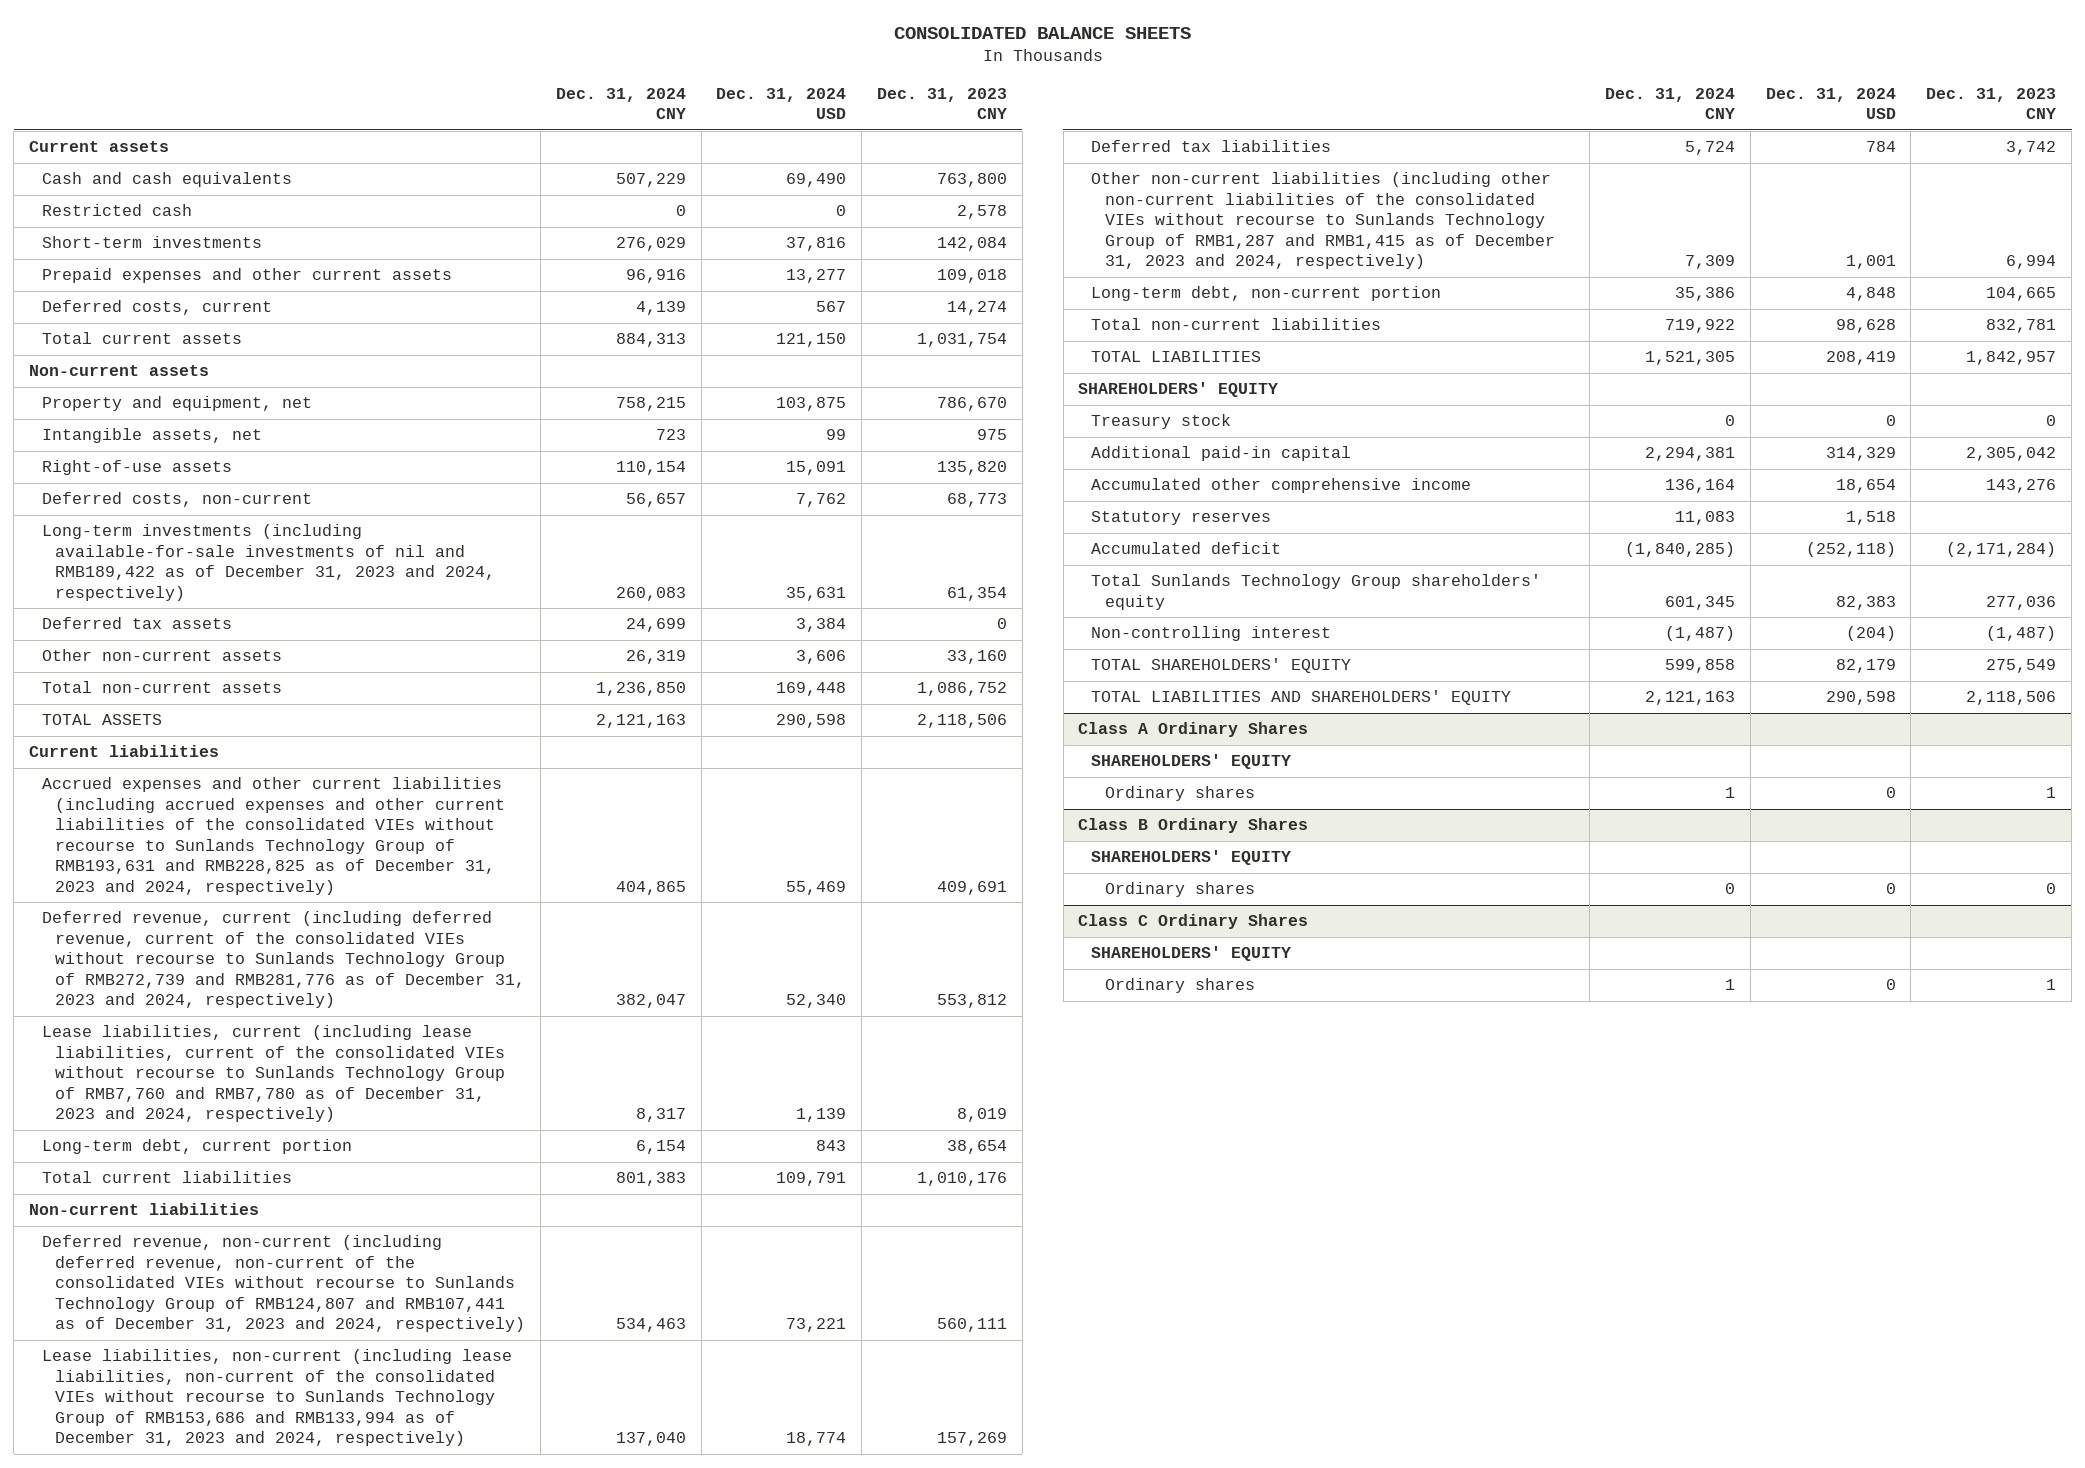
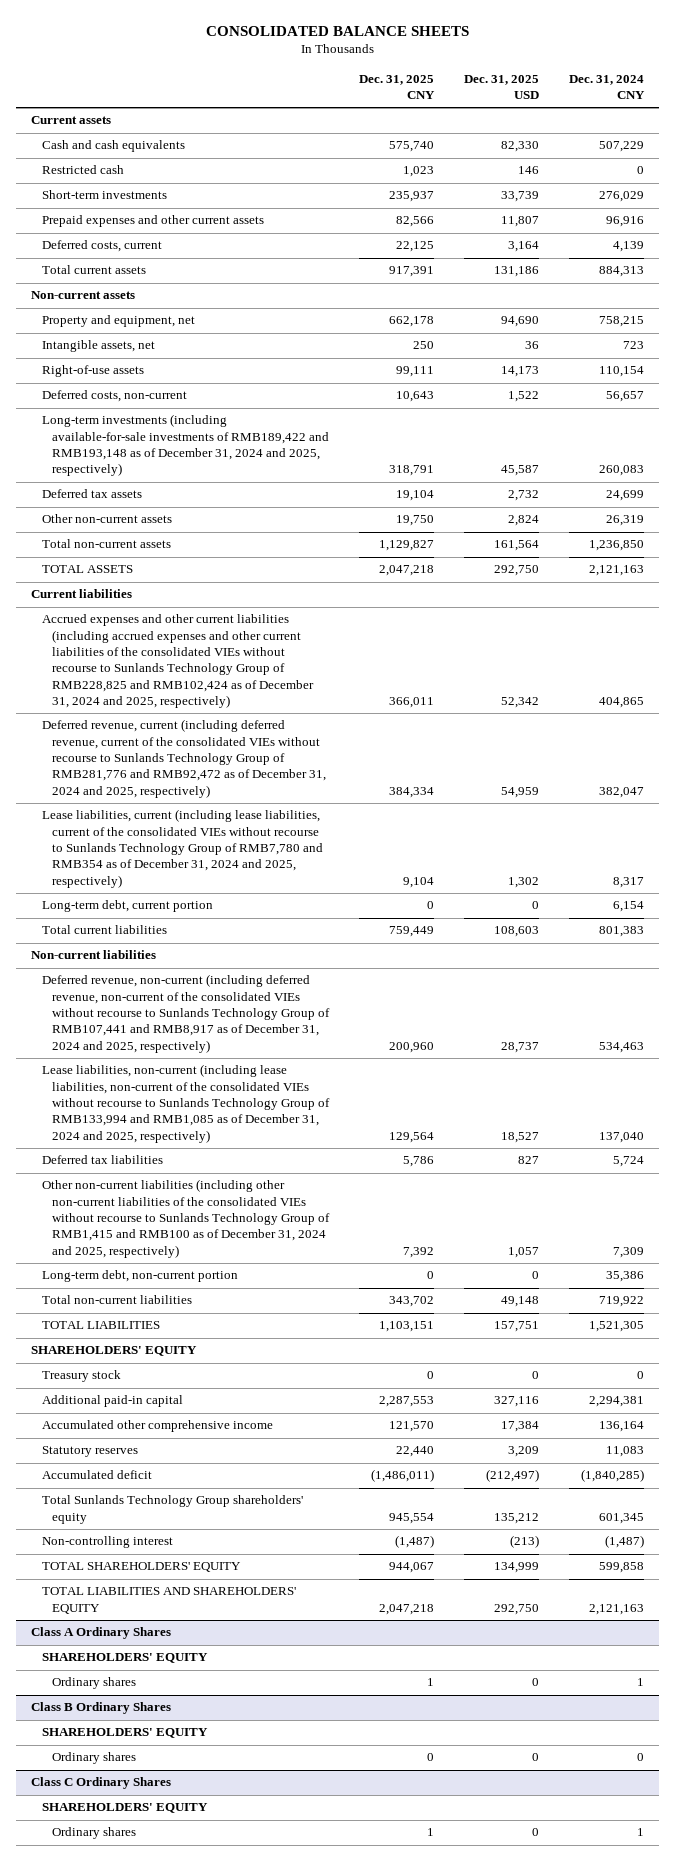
- | Dec. 31, 2024 CNY | Dec. 31, 2024 USD | Dec. 31, 2023 CNY
+ | Dec. 31, 2025 CNY | Dec. 31, 2025 USD | Dec. 31, 2024 CNY
- Long-term investments (including available-for-sale investments of nil and RMB189,422 as of December 31, 2023 and 2024, respectively) | 260,083 | 35,631 | 61,354
+ Long-term investments (including available-for-sale investments of RMB189,422 and RMB193,148 as of December 31, 2024 and 2025, respectively) | 318,791 | 45,587 | 260,083
- Accrued expenses and other current liabilities (including accrued expenses and other current liabilities of the consolidated VIEs without recourse to Sunlands Technology Group of RMB193,631 and RMB228,825 as of December 31, 2023 and 2024, respectively) | 404,865 | 55,469 | 409,691
- Deferred revenue, current (including deferred revenue, current of the consolidated VIEs without recourse to Sunlands Technology Group of RMB272,739 and RMB281,776 as of December 31, 2023 and 2024, respectively) | 382,047 | 52,340 | 553,812
- Lease liabilities, current (including lease liabilities, current of the consolidated VIEs without recourse to Sunlands Technology Group of RMB7,760 and RMB7,780 as of December 31, 2023 and 2024, respectively) | 8,317 | 1,139 | 8,019
+ Accrued expenses and other current liabilities (including accrued expenses and other current liabilities of the consolidated VIEs without recourse to Sunlands Technology Group of RMB228,825 and RMB102,424 as of December 31, 2024 and 2025, respectively) | 366,011 | 52,342 | 404,865
+ Deferred revenue, current (including deferred revenue, current of the consolidated VIEs without recourse to Sunlands Technology Group of RMB281,776 and RMB92,472 as of December 31, 2024 and 2025, respectively) | 384,334 | 54,959 | 382,047
+ Lease liabilities, current (including lease liabilities, current of the consolidated VIEs without recourse to Sunlands Technology Group of RMB7,780 and RMB354 as of December 31, 2024 and 2025, respectively) | 9,104 | 1,302 | 8,317
- Deferred revenue, non-current (including deferred revenue, non-current of the consolidated VIEs without recourse to Sunlands Technology Group of RMB124,807 and RMB107,441 as of December 31, 2023 and 2024, respectively) | 534,463 | 73,221 | 560,111
- Lease liabilities, non-current (including lease liabilities, non-current of the consolidated VIEs without recourse to Sunlands Technology Group of RMB153,686 and RMB133,994 as of December 31, 2023 and 2024, respectively) | 137,040 | 18,774 | 157,269
+ Deferred revenue, non-current (including deferred revenue, non-current of the consolidated VIEs without recourse to Sunlands Technology Group of RMB107,441 and RMB8,917 as of December 31, 2024 and 2025, respectively) | 200,960 | 28,737 | 534,463
+ Lease liabilities, non-current (including lease liabilities, non-current of the consolidated VIEs without recourse to Sunlands Technology Group of RMB133,994 and RMB1,085 as of December 31, 2024 and 2025, respectively) | 129,564 | 18,527 | 137,040
- Other non-current liabilities (including other non-current liabilities of the consolidated VIEs without recourse to Sunlands Technology Group of RMB1,287 and RMB1,415 as of December 31, 2023 and 2024, respectively) | 7,309 | 1,001 | 6,994
+ Other non-current liabilities (including other non-current liabilities of the consolidated VIEs without recourse to Sunlands Technology Group of RMB1,415 and RMB100 as of December 31, 2024 and 2025, respectively) | 7,392 | 1,057 | 7,309

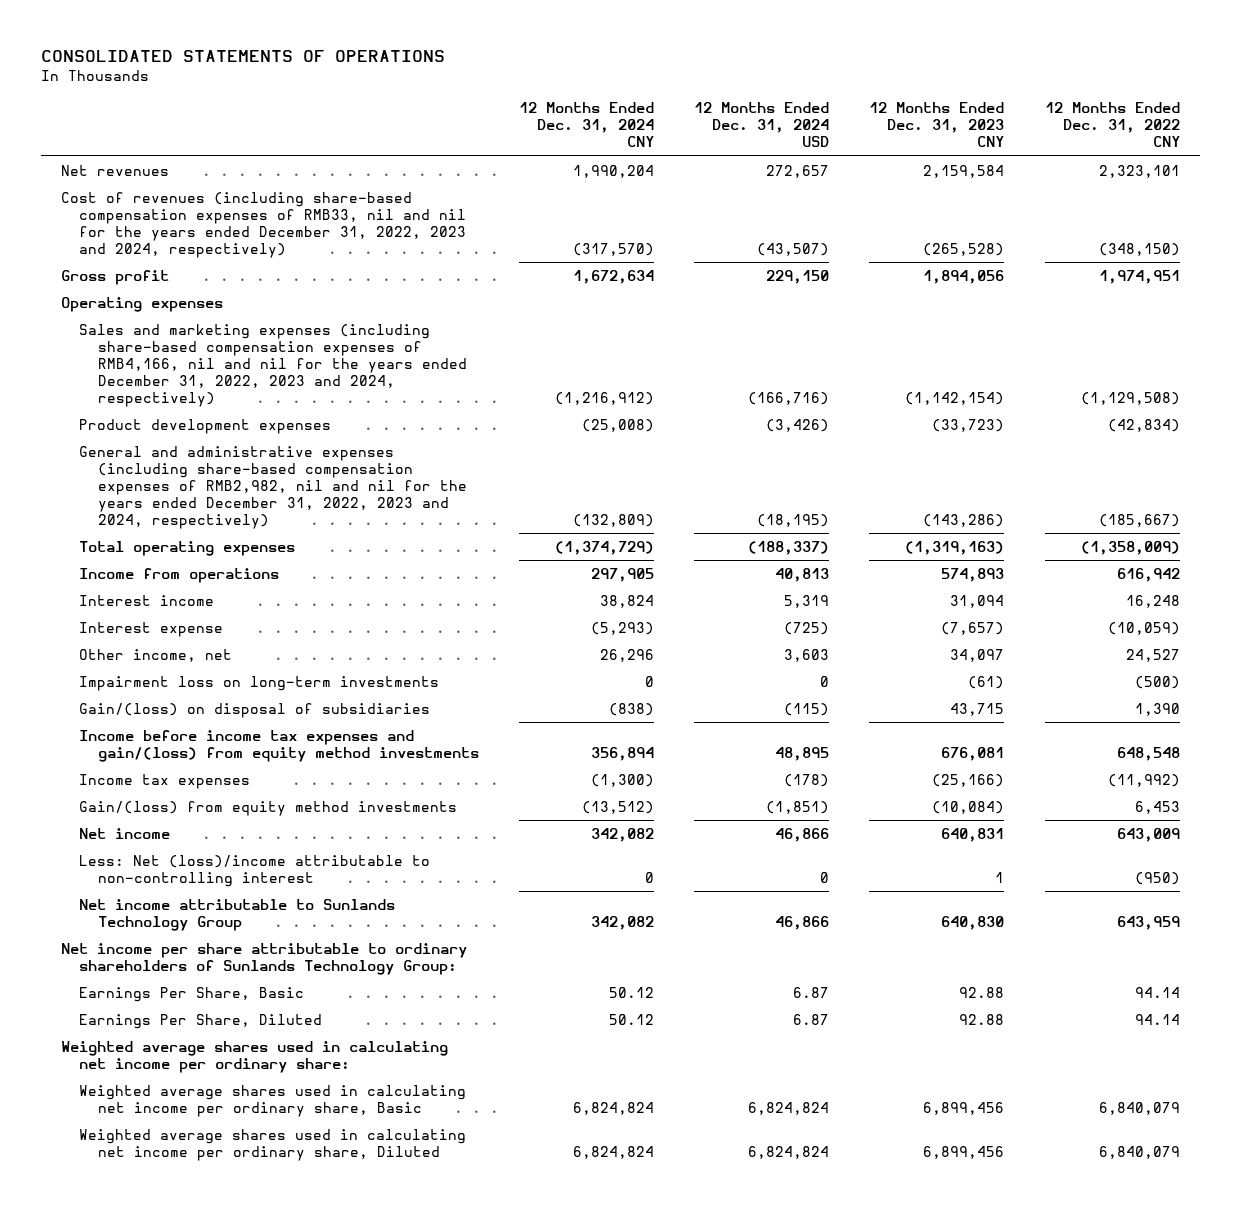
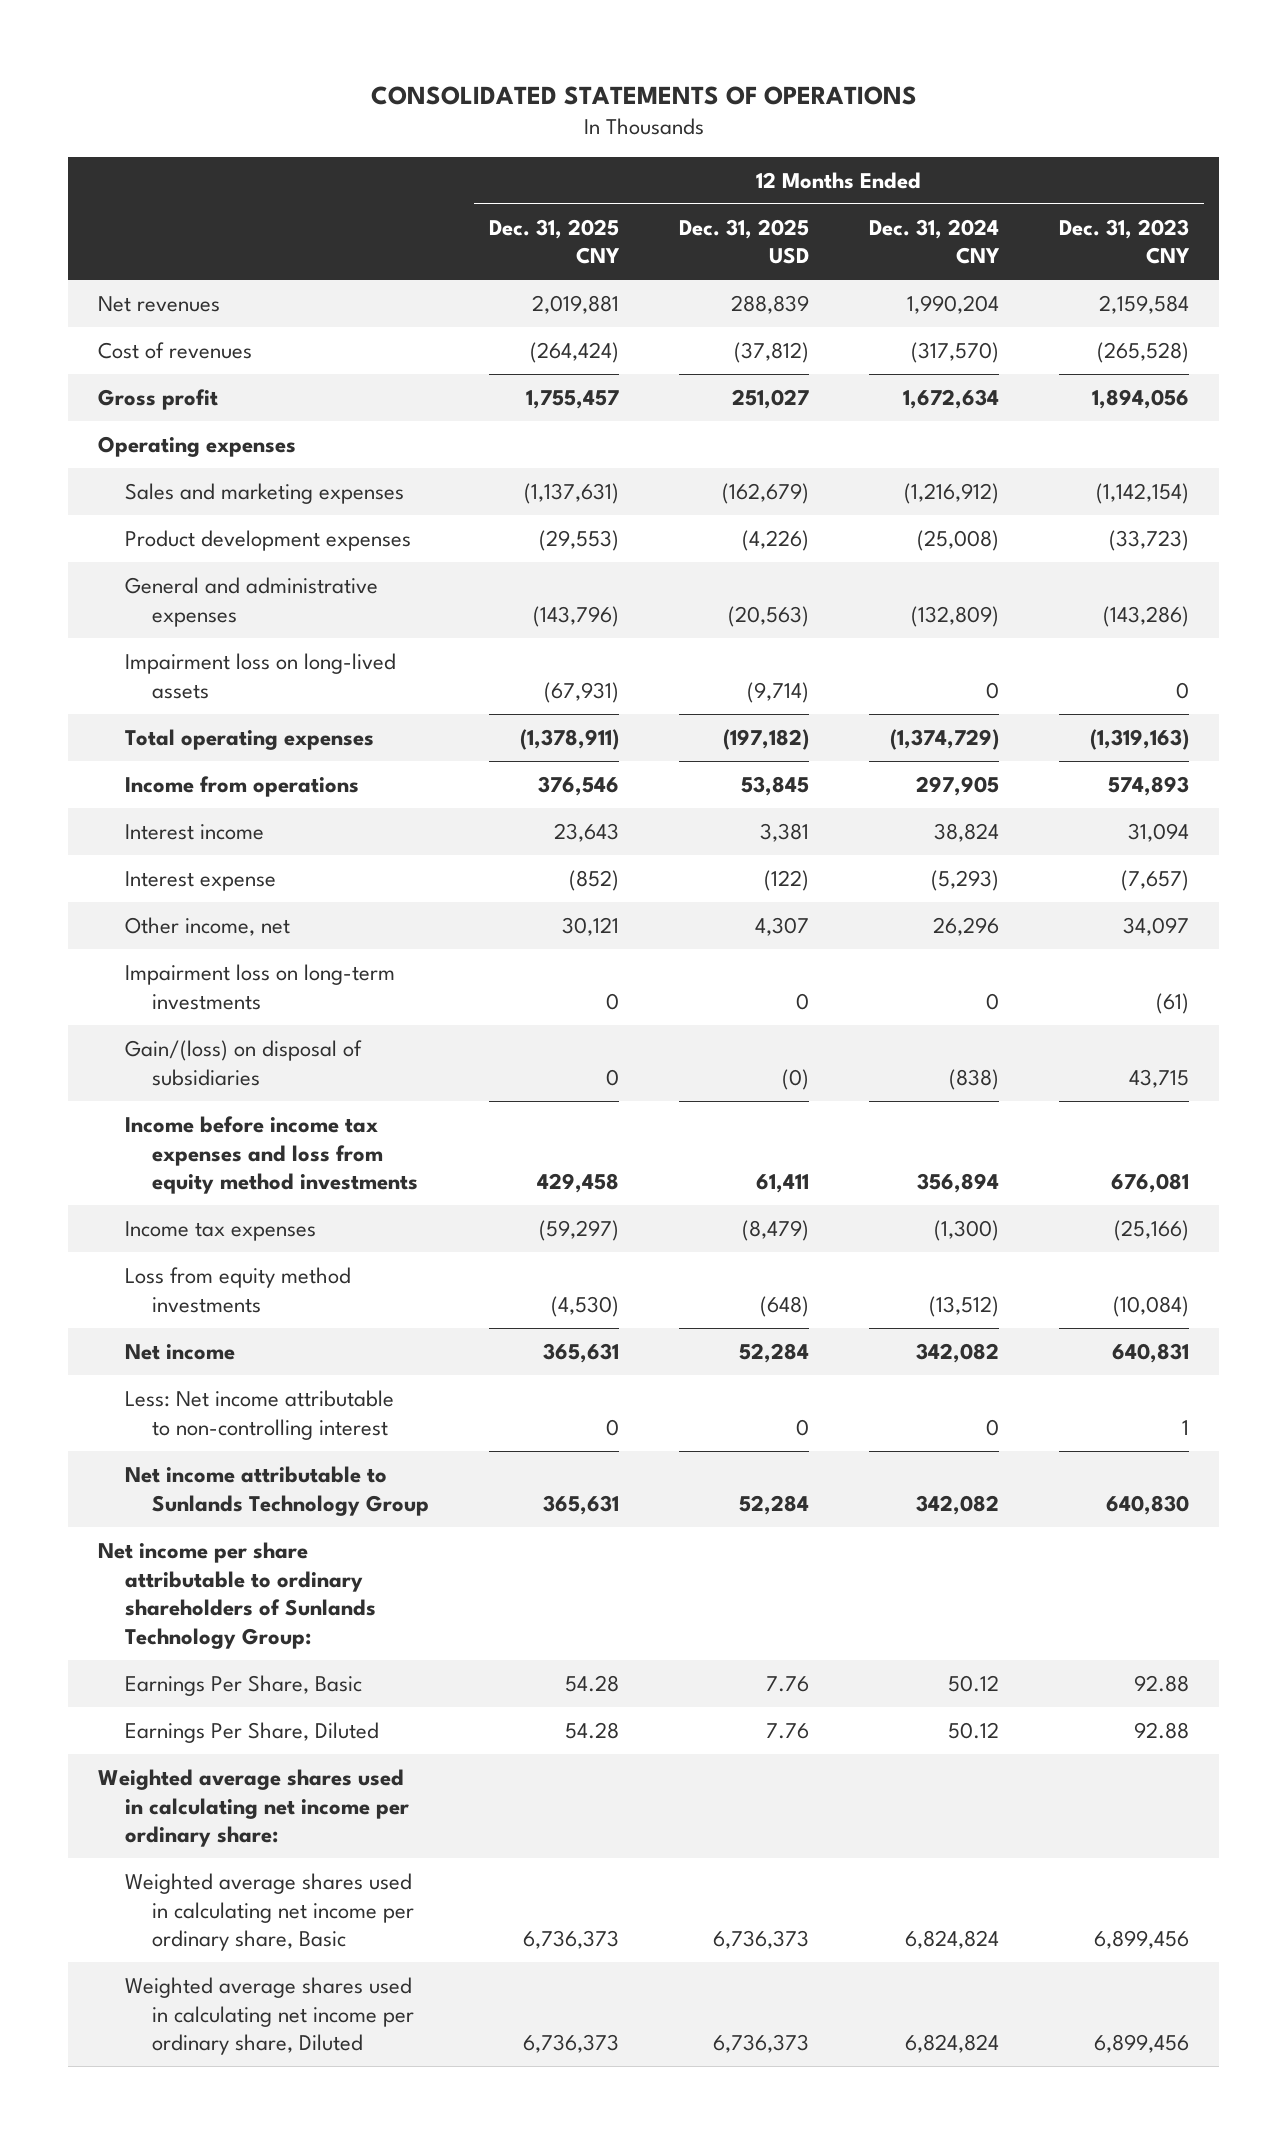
- | 12 Months Ended Dec. 31, 2024 CNY | 12 Months Ended Dec. 31, 2024 USD | 12 Months Ended Dec. 31, 2023 CNY | 12 Months Ended Dec. 31, 2022 CNY
+ | 12 Months Ended Dec. 31, 2025 CNY | 12 Months Ended Dec. 31, 2025 USD | 12 Months Ended Dec. 31, 2024 CNY | 12 Months Ended Dec. 31, 2023 CNY
- Cost of revenues (including share-based compensation expenses of RMB33, nil and nil for the years ended December 31, 2022, 2023 and 2024, respectively) | (317,570) | (43,507) | (265,528) | (348,150)
+ Cost of revenues | (264,424) | (37,812) | (317,570) | (265,528)
- Sales and marketing expenses (including share-based compensation expenses of RMB4,166, nil and nil for the years ended December 31, 2022, 2023 and 2024, respectively) | (1,216,912) | (166,716) | (1,142,154) | (1,129,508)
+ Sales and marketing expenses | (1,137,631) | (162,679) | (1,216,912) | (1,142,154)
- General and administrative expenses (including share-based compensation expenses of RMB2,982, nil and nil for the years ended December 31, 2022, 2023 and 2024, respectively) | (132,809) | (18,195) | (143,286) | (185,667)
+ General and administrative expenses | (143,796) | (20,563) | (132,809) | (143,286)
+ Impairment loss on long-lived assets | (67,931) | (9,714) | 0 | 0
- Income before income tax expenses and gain/(loss) from equity method investments | 356,894 | 48,895 | 676,081 | 648,548
+ Income before income tax expenses and loss from equity method investments | 429,458 | 61,411 | 356,894 | 676,081
- Gain/(loss) from equity method investments | (13,512) | (1,851) | (10,084) | 6,453
+ Loss from equity method investments | (4,530) | (648) | (13,512) | (10,084)
- Less: Net (loss)/income attributable to non-controlling interest | 0 | 0 | 1 | (950)
+ Less: Net income attributable to non-controlling interest | 0 | 0 | 0 | 1

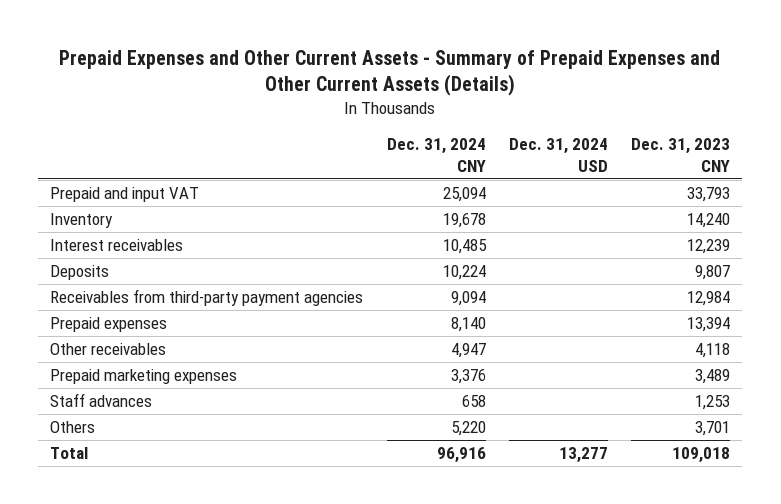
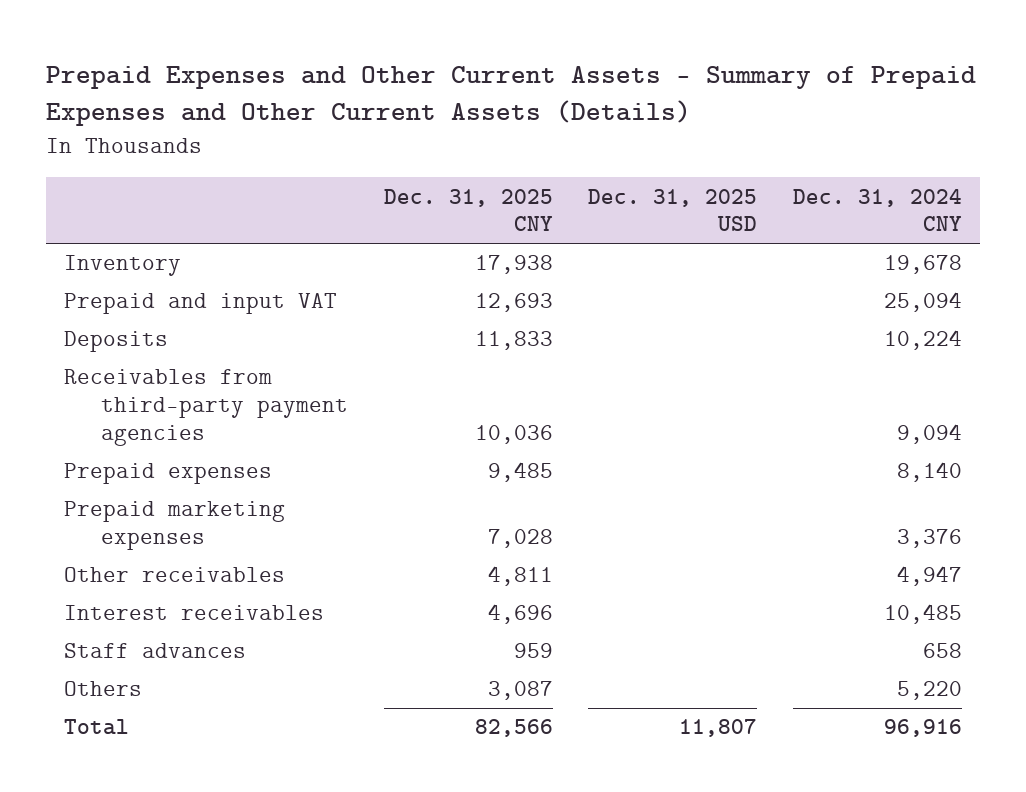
- | Dec. 31, 2024 CNY | Dec. 31, 2024 USD | Dec. 31, 2023 CNY
+ | Dec. 31, 2025 CNY | Dec. 31, 2025 USD | Dec. 31, 2024 CNY
moved down: Prepaid and input VAT | 12,693 | | 25,094
moved down: Other receivables | 4,811 | | 4,947
moved down: Interest receivables | 4,696 | | 10,485

